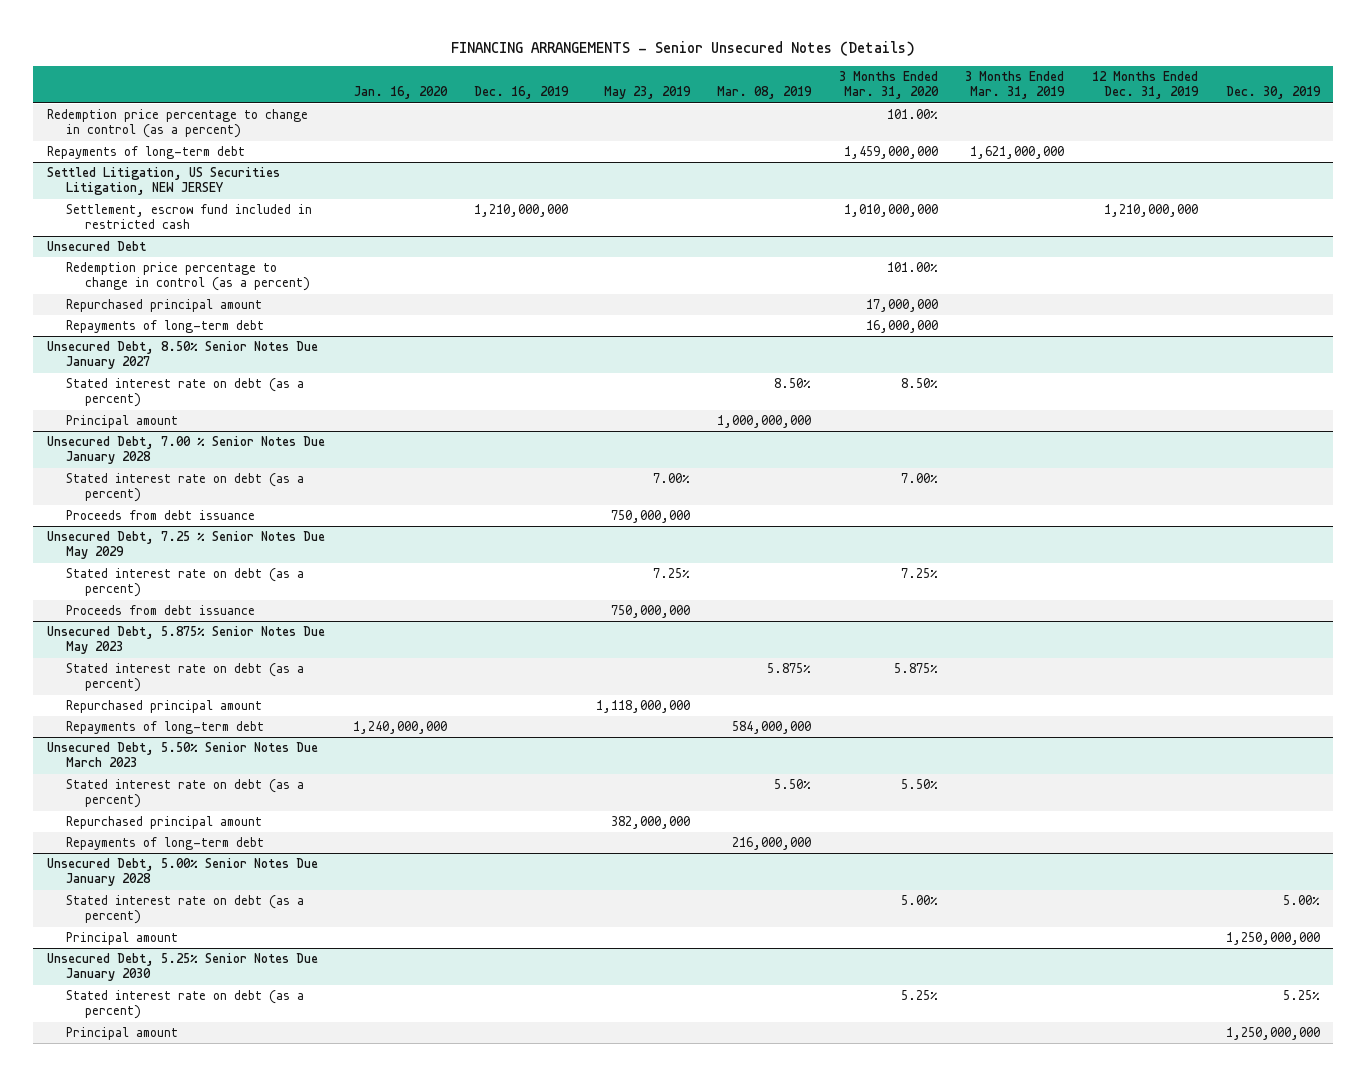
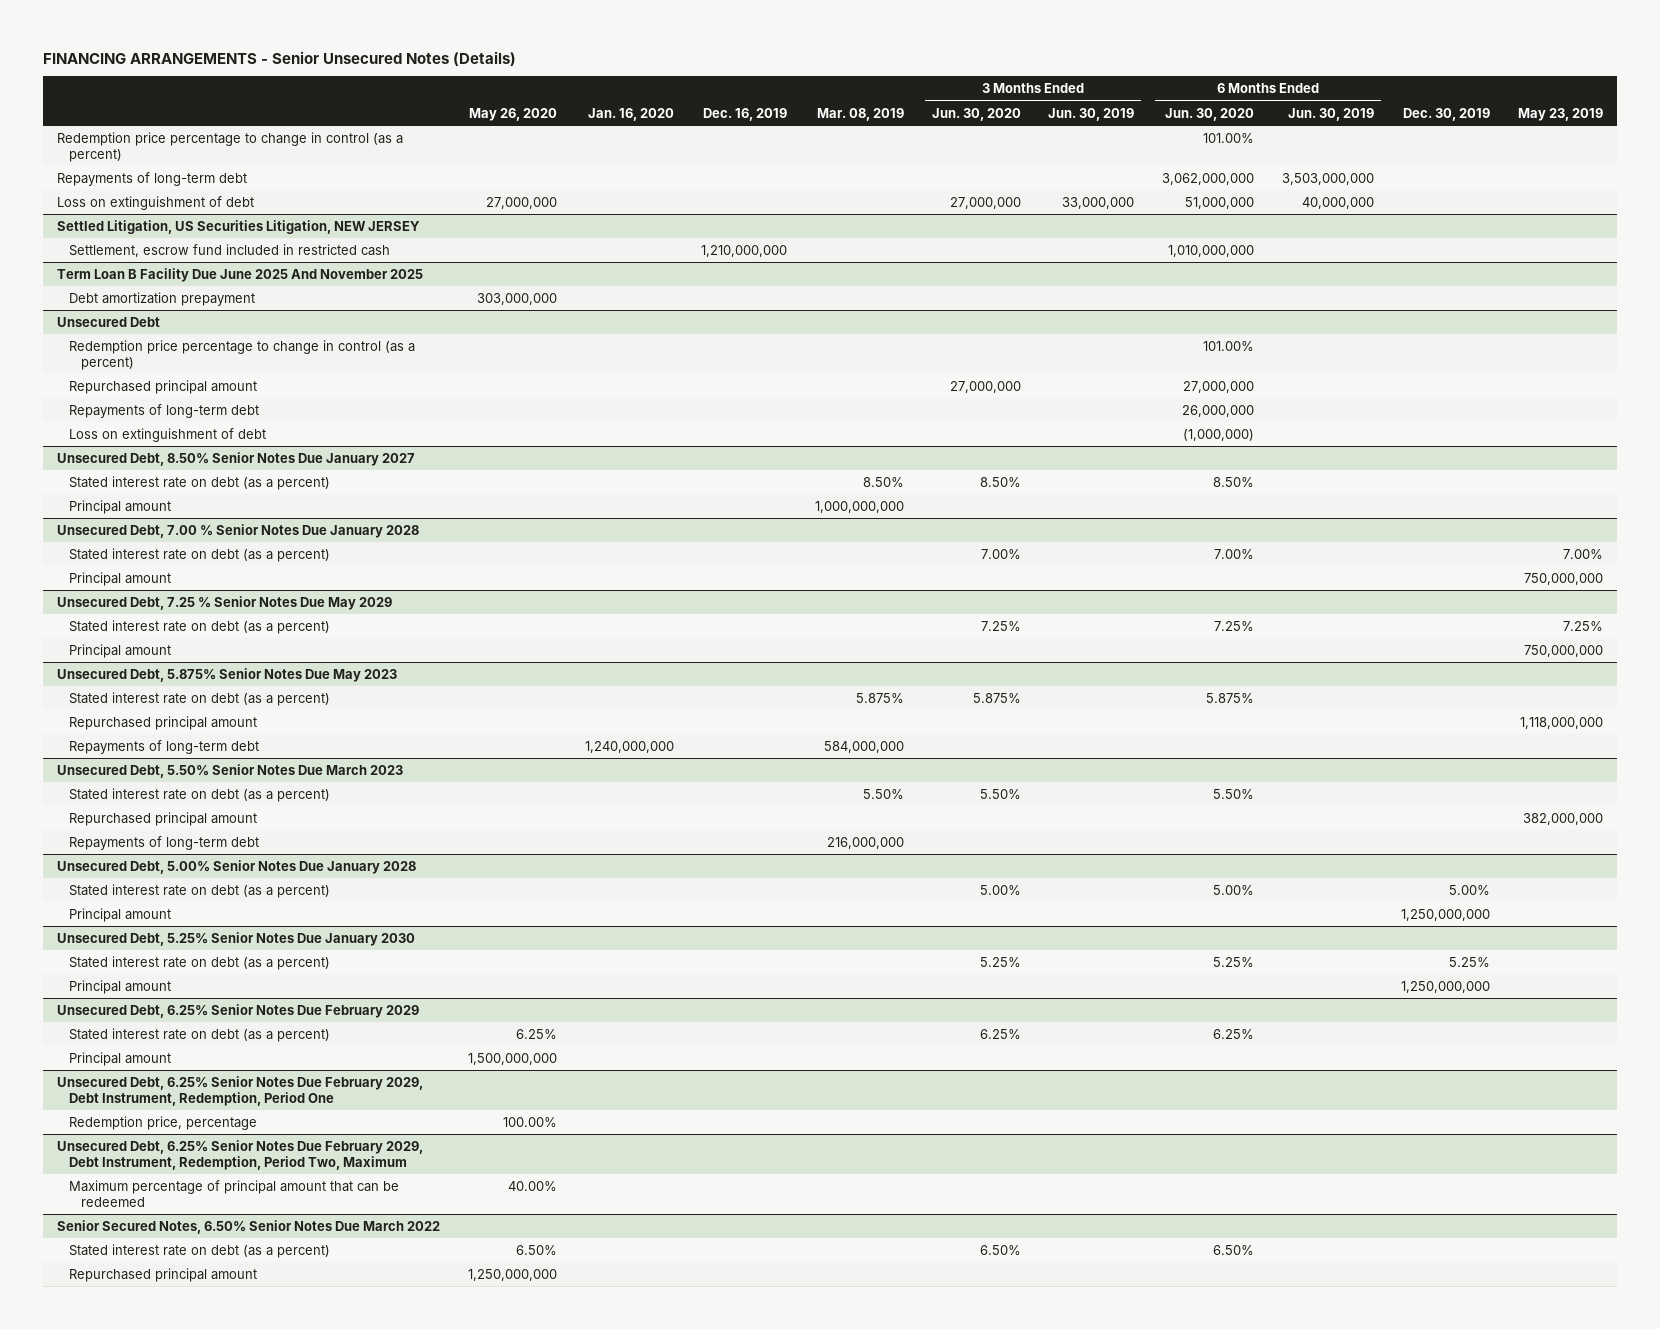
- | Jan. 16, 2020 | Dec. 16, 2019 | May 23, 2019 | Mar. 08, 2019 | 3 Months Ended Mar. 31, 2020 | 3 Months Ended Mar. 31, 2019 | 12 Months Ended Dec. 31, 2019 | Dec. 30, 2019
+ | May 26, 2020 | Jan. 16, 2020 | Dec. 16, 2019 | Mar. 08, 2019 | 3 Months Ended Jun. 30, 2020 | 3 Months Ended Jun. 30, 2019 | 6 Months Ended Jun. 30, 2020 | 6 Months Ended Jun. 30, 2019 | Dec. 30, 2019 | May 23, 2019
+ Loss on extinguishment of debt | 27,000,000 | | | | 27,000,000 | 33,000,000 | 51,000,000 | 40,000,000 | |
+ Term Loan B Facility Due June 2025 And November 2025
+ Debt amortization prepayment | 303,000,000 | | | | | | | | |
@ Unsecured Debt
+ Loss on extinguishment of debt | | | | | | | (1,000,000) | | |
@ Unsecured Debt, 7.00 % Senior Notes Due January 2028
- Proceeds from debt issuance | | | 750,000,000 | | | | |
+ Principal amount | | | | | | | | | | 750,000,000
@ Unsecured Debt, 7.25 % Senior Notes Due May 2029
- Proceeds from debt issuance | | | 750,000,000 | | | | |
+ Principal amount | | | | | | | | | | 750,000,000
+ Unsecured Debt, 6.25% Senior Notes Due February 2029
+ Stated interest rate on debt (as a percent) | 6.25% | | | | 6.25% | | 6.25% | | |
+ Principal amount | 1,500,000,000 | | | | | | | | |
+ Unsecured Debt, 6.25% Senior Notes Due February 2029, Debt Instrument, Redemption, Period One
+ Redemption price, percentage | 100.00% | | | | | | | | |
+ Unsecured Debt, 6.25% Senior Notes Due February 2029, Debt Instrument, Redemption, Period Two, Maximum
+ Maximum percentage of principal amount that can be redeemed | 40.00% | | | | | | | | |
+ Senior Secured Notes, 6.50% Senior Notes Due March 2022
+ Stated interest rate on debt (as a percent) | 6.50% | | | | 6.50% | | 6.50% | | |
+ Repurchased principal amount | 1,250,000,000 | | | | | | | | |

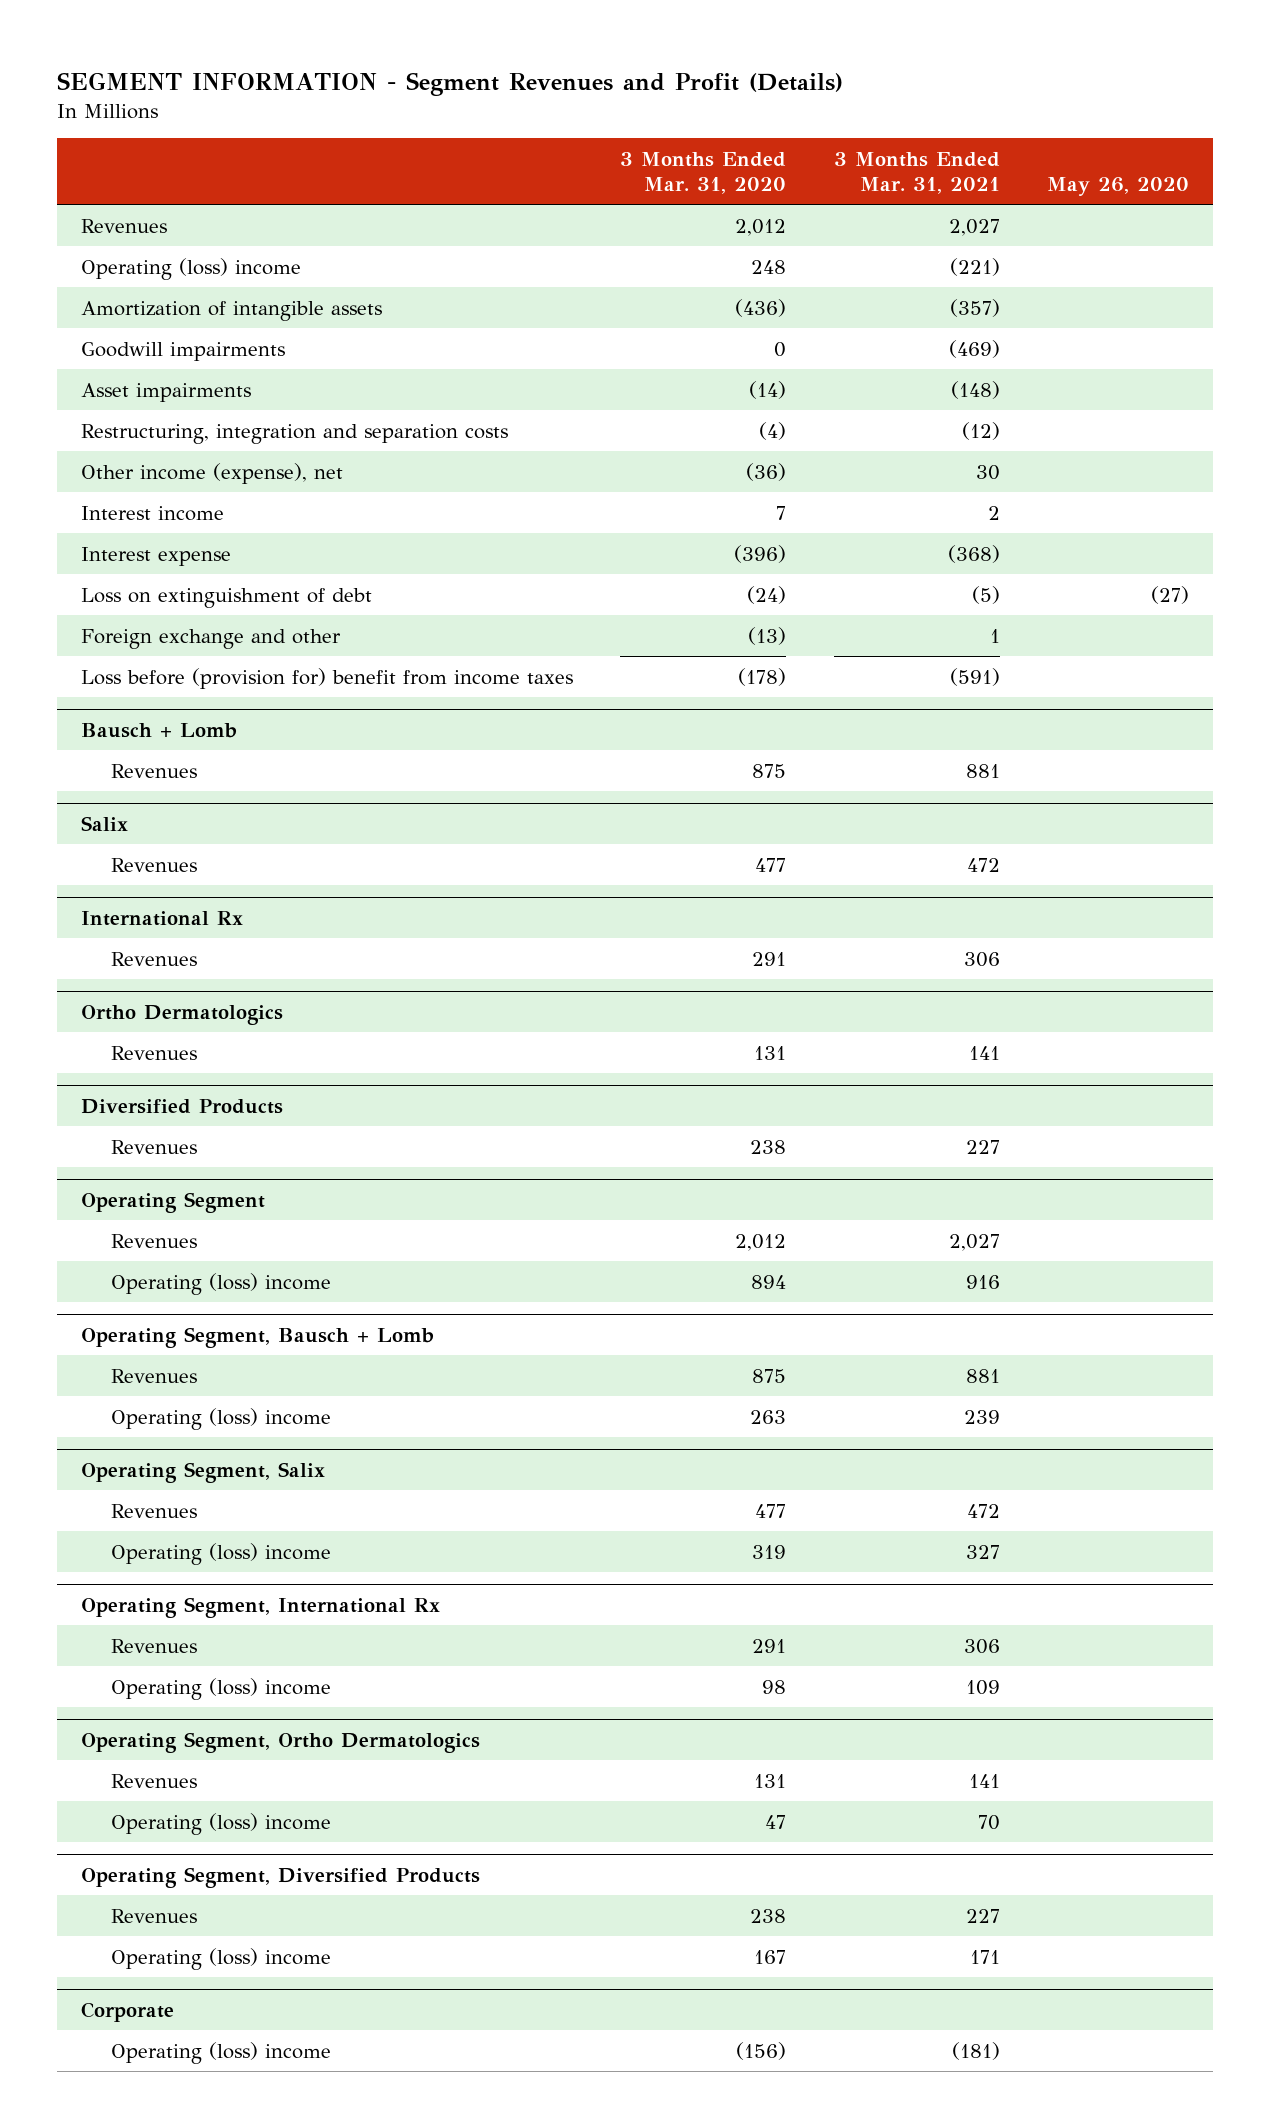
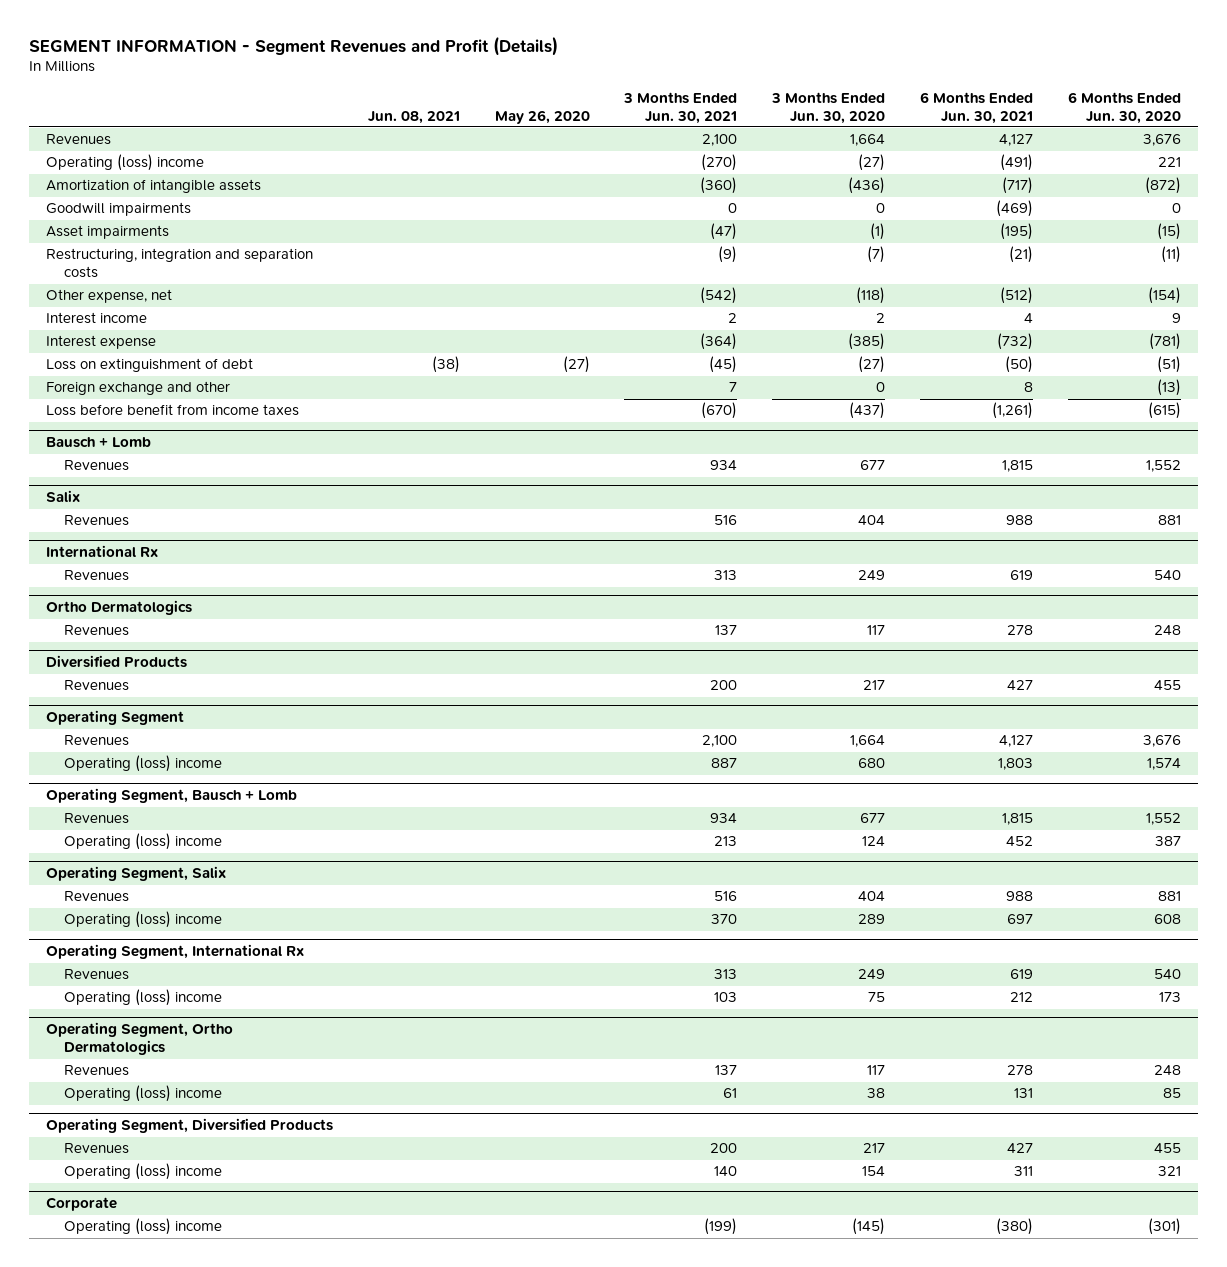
- | 3 Months Ended Mar. 31, 2020 | 3 Months Ended Mar. 31, 2021 | May 26, 2020
+ | Jun. 08, 2021 | May 26, 2020 | 3 Months Ended Jun. 30, 2021 | 3 Months Ended Jun. 30, 2020 | 6 Months Ended Jun. 30, 2021 | 6 Months Ended Jun. 30, 2020
- Other income (expense), net | (36) | 30 |
+ Other expense, net | | | (542) | (118) | (512) | (154)
- Loss before (provision for) benefit from income taxes | (178) | (591) |
+ Loss before benefit from income taxes | | | (670) | (437) | (1,261) | (615)

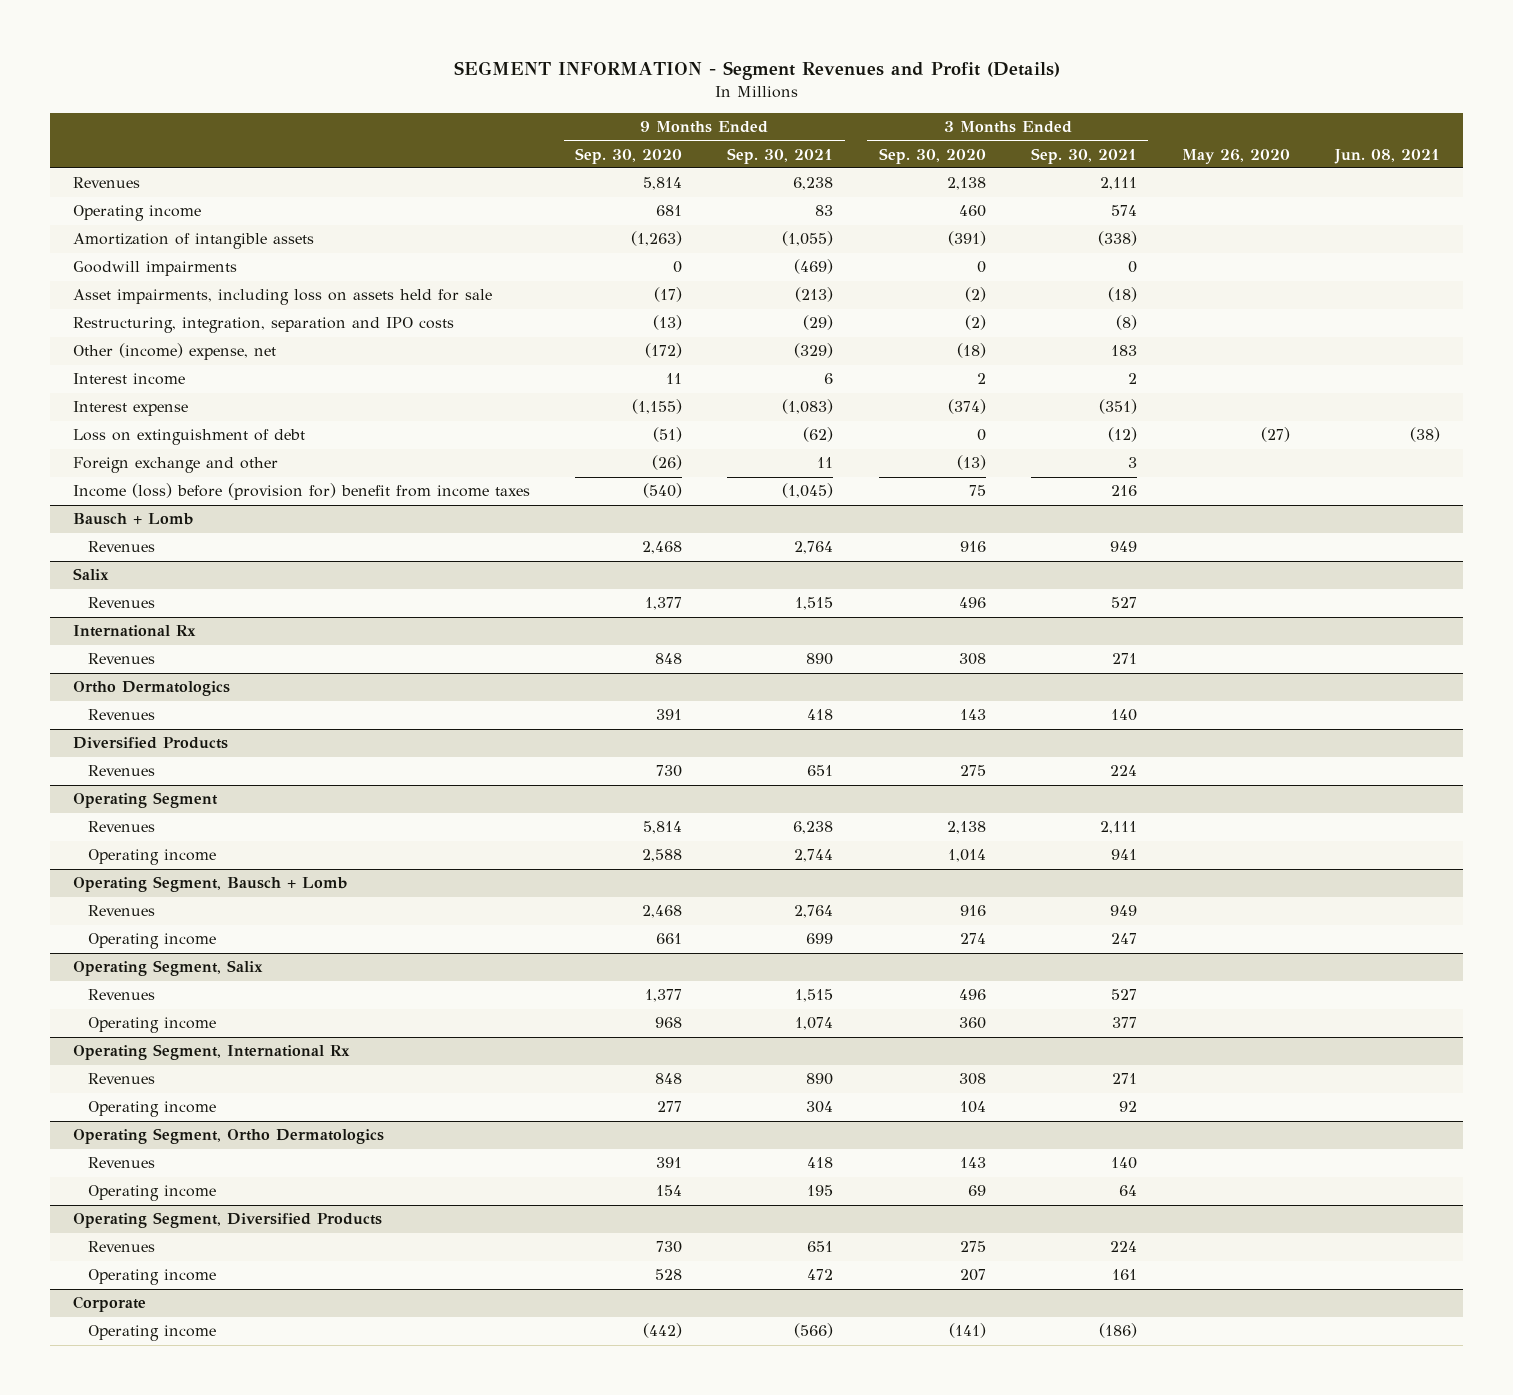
- | Jun. 08, 2021 | May 26, 2020 | 3 Months Ended Jun. 30, 2021 | 3 Months Ended Jun. 30, 2020 | 6 Months Ended Jun. 30, 2021 | 6 Months Ended Jun. 30, 2020
+ | 9 Months Ended Sep. 30, 2020 | 9 Months Ended Sep. 30, 2021 | 3 Months Ended Sep. 30, 2020 | 3 Months Ended Sep. 30, 2021 | May 26, 2020 | Jun. 08, 2021
- Operating (loss) income | | | (270) | (27) | (491) | 221
+ Operating income | 681 | 83 | 460 | 574 | |
- Asset impairments | | | (47) | (1) | (195) | (15)
- Restructuring, integration and separation costs | | | (9) | (7) | (21) | (11)
- Other expense, net | | | (542) | (118) | (512) | (154)
+ Asset impairments, including loss on assets held for sale | (17) | (213) | (2) | (18) | |
+ Restructuring, integration, separation and IPO costs | (13) | (29) | (2) | (8) | |
+ Other (income) expense, net | (172) | (329) | (18) | 183 | |
- Loss before benefit from income taxes | | | (670) | (437) | (1,261) | (615)
+ Income (loss) before (provision for) benefit from income taxes | (540) | (1,045) | 75 | 216 | |
@ Operating Segment
- Operating (loss) income | | | 887 | 680 | 1,803 | 1,574
+ Operating income | 2,588 | 2,744 | 1,014 | 941 | |
@ Operating Segment, Bausch + Lomb
- Operating (loss) income | | | 213 | 124 | 452 | 387
+ Operating income | 661 | 699 | 274 | 247 | |
@ Operating Segment, Salix
- Operating (loss) income | | | 370 | 289 | 697 | 608
+ Operating income | 968 | 1,074 | 360 | 377 | |
@ Operating Segment, International Rx
- Operating (loss) income | | | 103 | 75 | 212 | 173
+ Operating income | 277 | 304 | 104 | 92 | |
@ Operating Segment, Ortho Dermatologics
- Operating (loss) income | | | 61 | 38 | 131 | 85
+ Operating income | 154 | 195 | 69 | 64 | |
@ Operating Segment, Diversified Products
- Operating (loss) income | | | 140 | 154 | 311 | 321
+ Operating income | 528 | 472 | 207 | 161 | |
@ Corporate
- Operating (loss) income | | | (199) | (145) | (380) | (301)
+ Operating income | (442) | (566) | (141) | (186) | |

